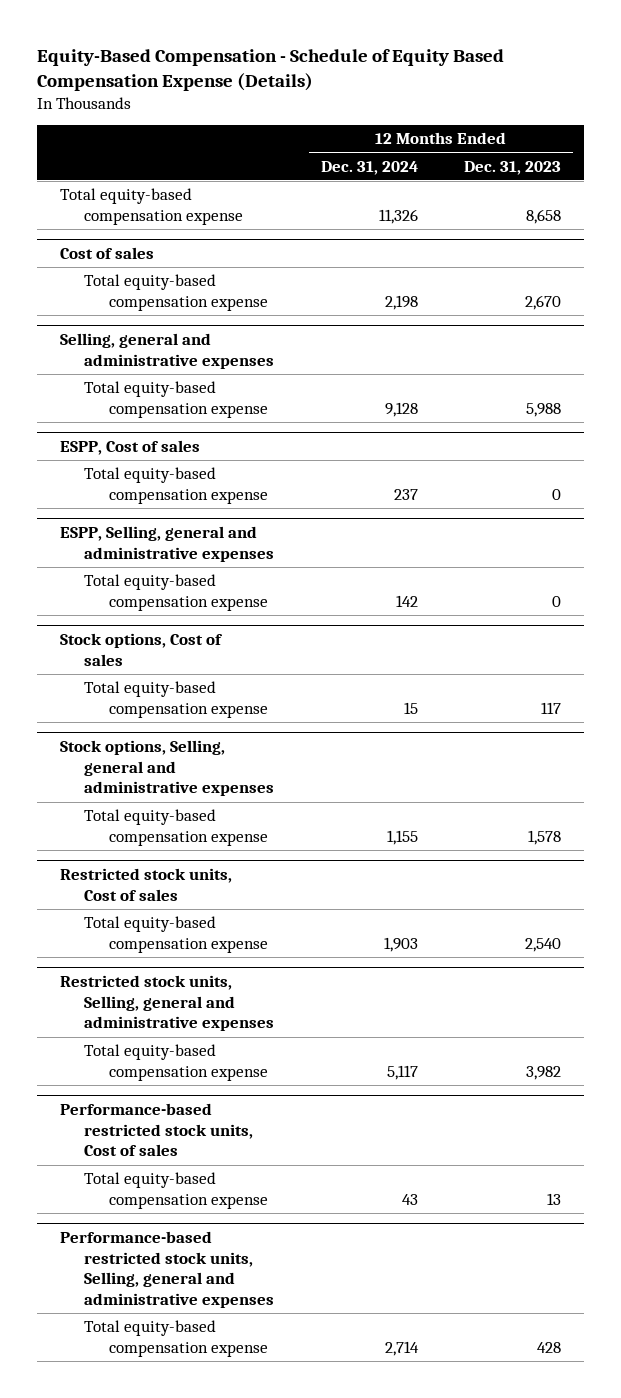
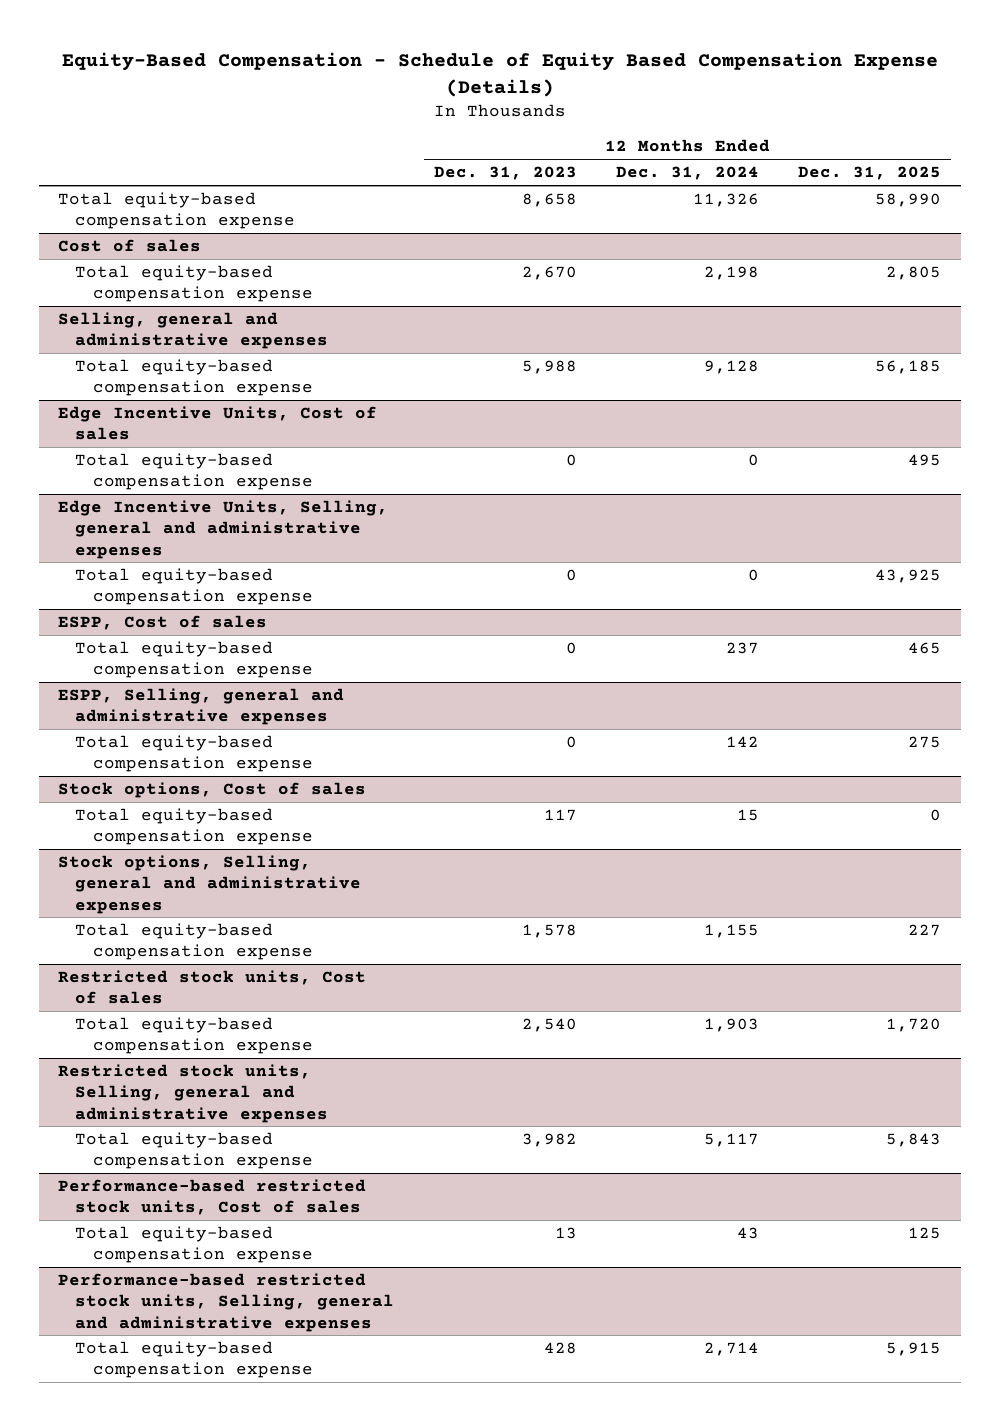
- | 12 Months Ended Dec. 31, 2024 | 12 Months Ended Dec. 31, 2023
+ | 12 Months Ended Dec. 31, 2023 | 12 Months Ended Dec. 31, 2024 | 12 Months Ended Dec. 31, 2025
+ Edge Incentive Units, Cost of sales
+ Total equity-based compensation expense | 0 | 0 | 495
+ Edge Incentive Units, Selling, general and administrative expenses
+ Total equity-based compensation expense | 0 | 0 | 43,925

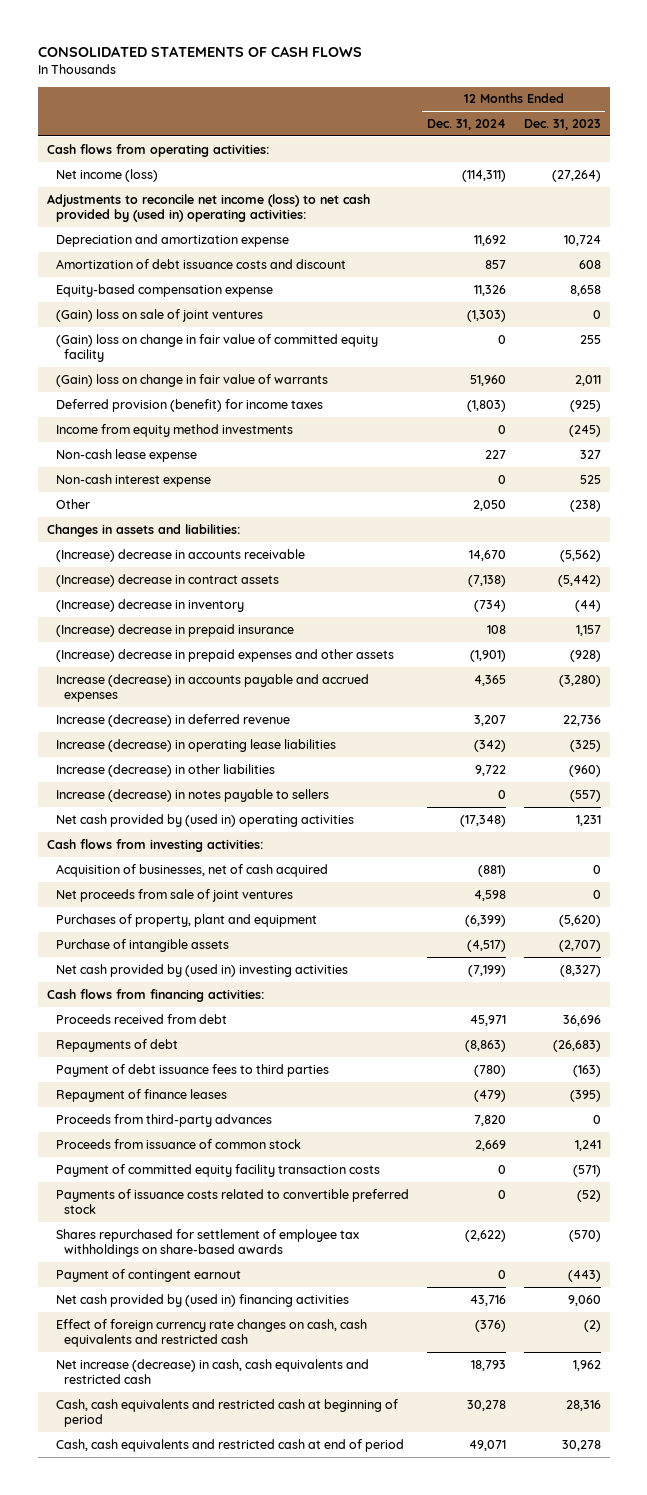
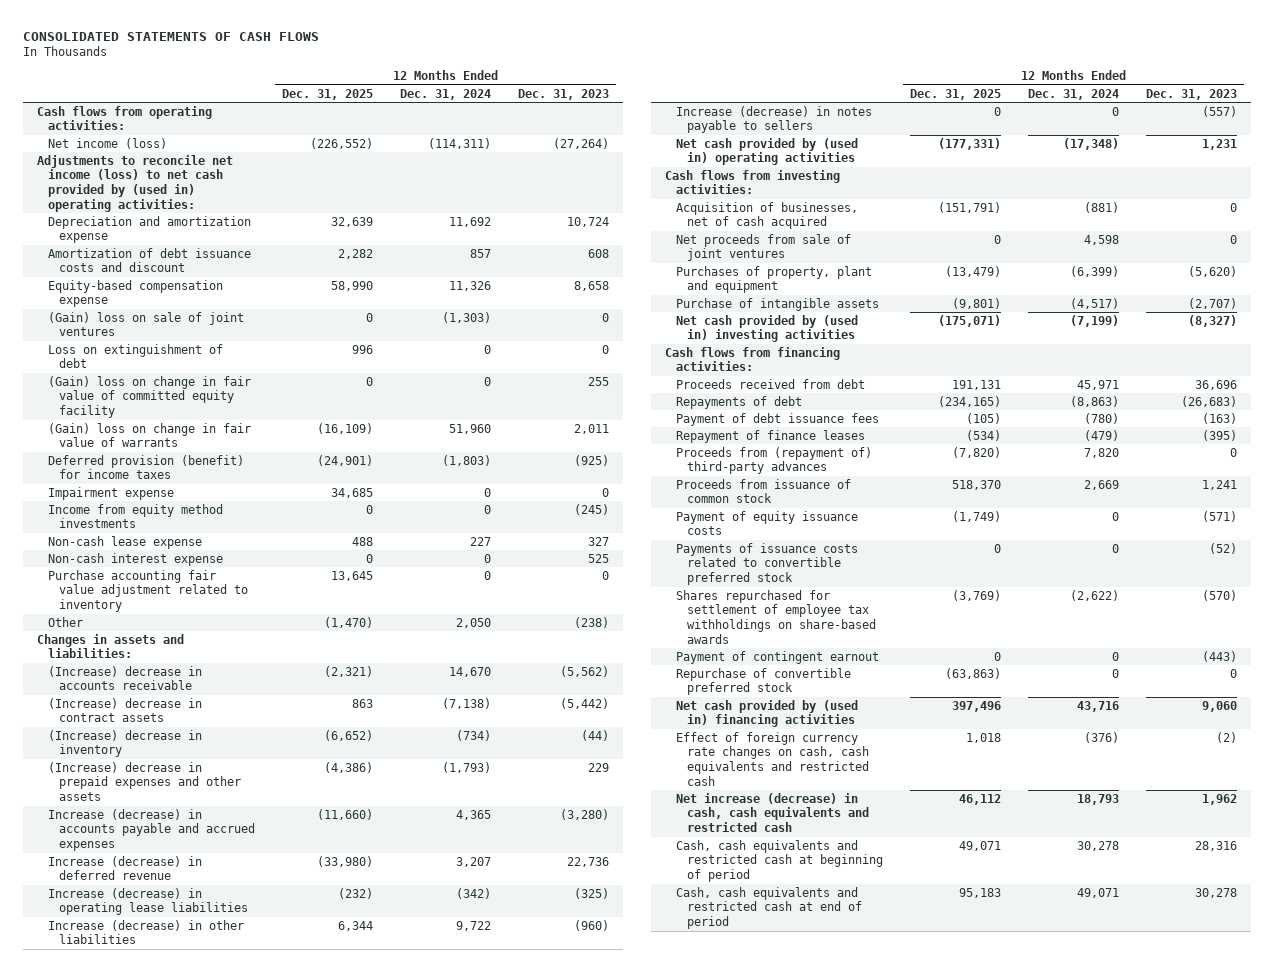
- | 12 Months Ended Dec. 31, 2024 | 12 Months Ended Dec. 31, 2023
+ | 12 Months Ended Dec. 31, 2025 | 12 Months Ended Dec. 31, 2024 | 12 Months Ended Dec. 31, 2023
+ Loss on extinguishment of debt | 996 | 0 | 0
+ Impairment expense | 34,685 | 0 | 0
+ Purchase accounting fair value adjustment related to inventory | 13,645 | 0 | 0
- (Increase) decrease in prepaid insurance | 108 | 1,157
- (Increase) decrease in prepaid expenses and other assets | (1,901) | (928)
+ (Increase) decrease in prepaid expenses and other assets | (4,386) | (1,793) | 229
- Payment of debt issuance fees to third parties | (780) | (163)
+ Payment of debt issuance fees | (105) | (780) | (163)
- Proceeds from third-party advances | 7,820 | 0
+ Proceeds from (repayment of) third-party advances | (7,820) | 7,820 | 0
- Payment of committed equity facility transaction costs | 0 | (571)
+ Payment of equity issuance costs | (1,749) | 0 | (571)
+ Repurchase of convertible preferred stock | (63,863) | 0 | 0

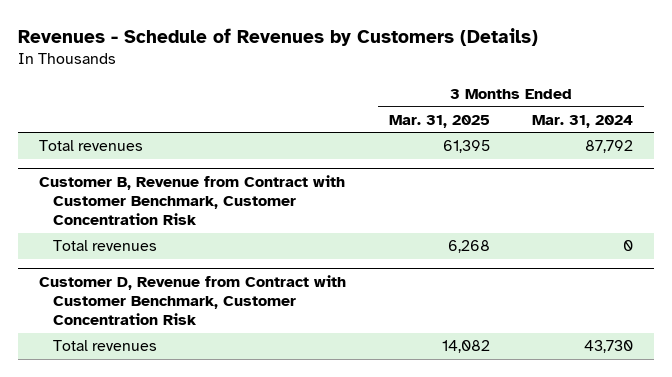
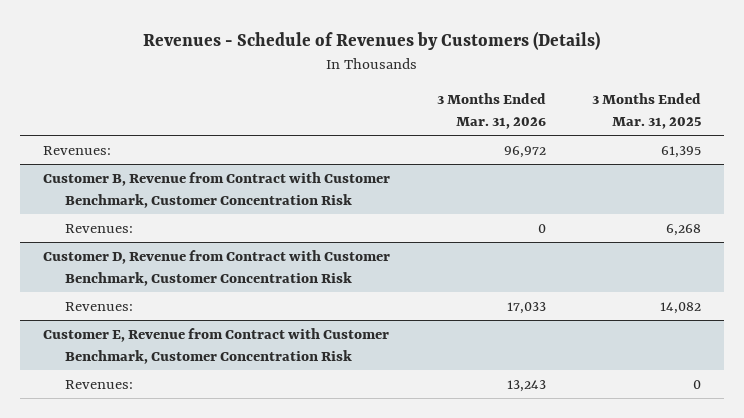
- | 3 Months Ended Mar. 31, 2025 | 3 Months Ended Mar. 31, 2024
+ | 3 Months Ended Mar. 31, 2026 | 3 Months Ended Mar. 31, 2025
- Total revenues | 61,395 | 87,792
+ Revenues: | 96,972 | 61,395
@ Customer B, Revenue from Contract with Customer Benchmark, Customer Concentration Risk
- Total revenues | 6,268 | 0
+ Revenues: | 0 | 6,268
@ Customer D, Revenue from Contract with Customer Benchmark, Customer Concentration Risk
- Total revenues | 14,082 | 43,730
+ Revenues: | 17,033 | 14,082
+ Customer E, Revenue from Contract with Customer Benchmark, Customer Concentration Risk
+ Revenues: | 13,243 | 0

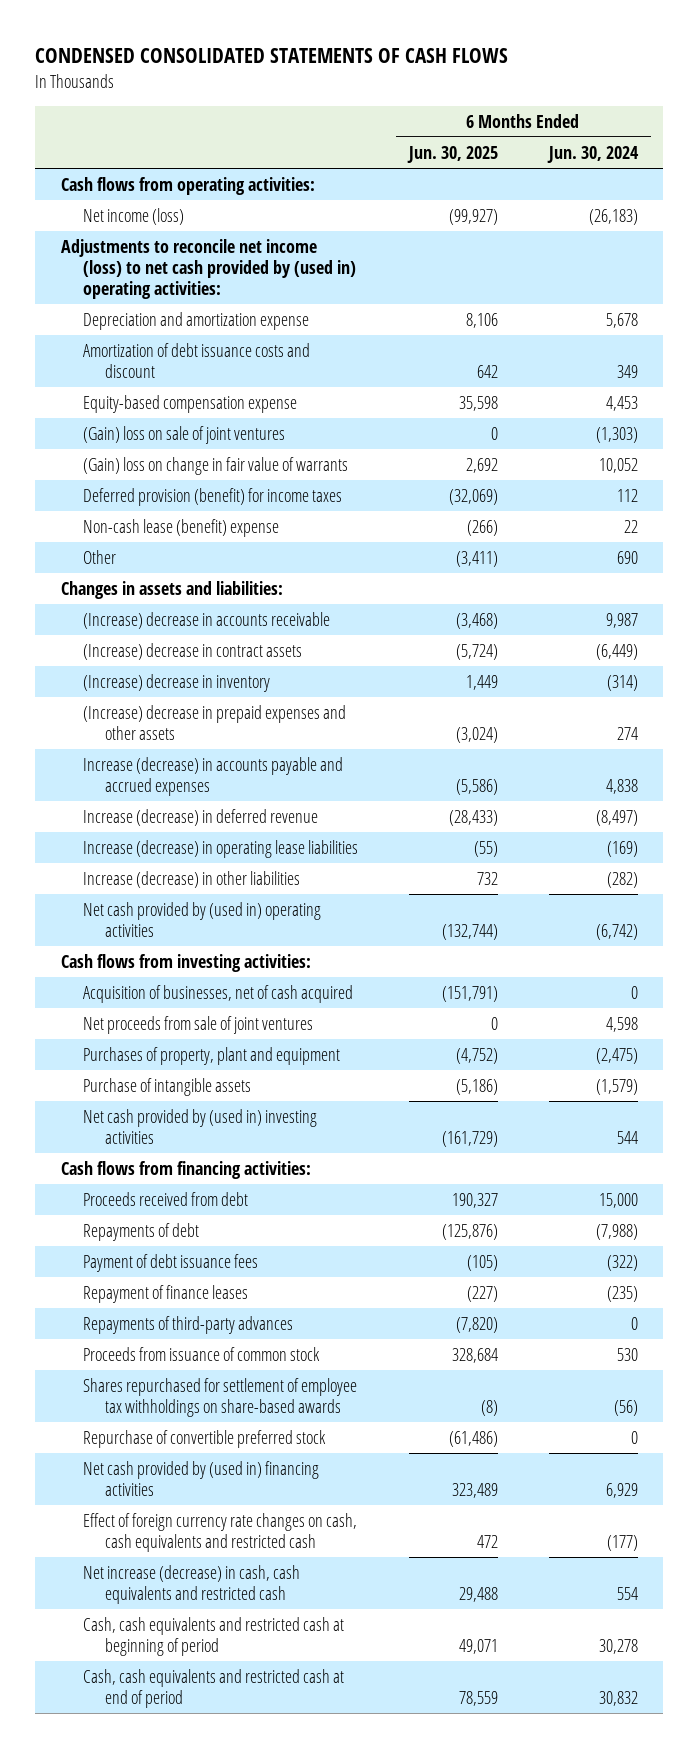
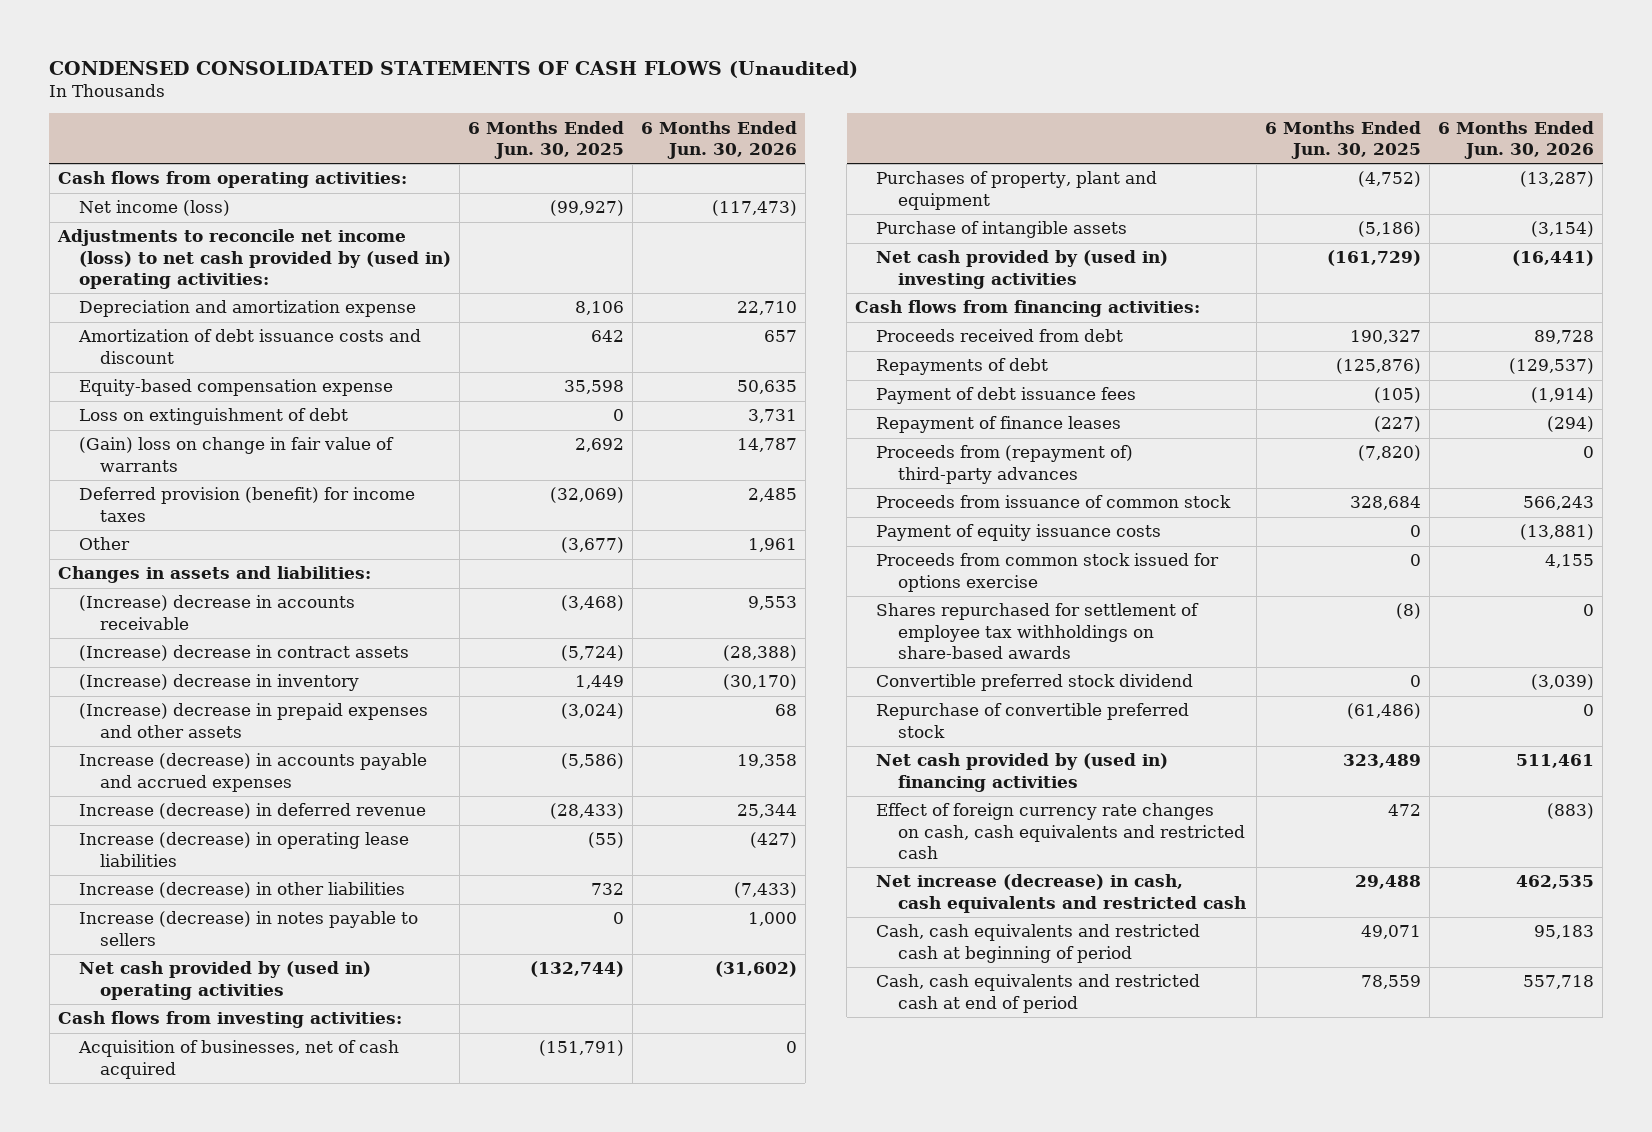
- CONDENSED CONSOLIDATED STATEMENTS OF CASH FLOWS
+ CONDENSED CONSOLIDATED STATEMENTS OF CASH FLOWS (Unaudited)
- | 6 Months Ended Jun. 30, 2025 | 6 Months Ended Jun. 30, 2024
+ | 6 Months Ended Jun. 30, 2025 | 6 Months Ended Jun. 30, 2026
- (Gain) loss on sale of joint ventures | 0 | (1,303)
+ Loss on extinguishment of debt | 0 | 3,731
- Non-cash lease (benefit) expense | (266) | 22
- Other | (3,411) | 690
+ Other | (3,677) | 1,961
+ Increase (decrease) in notes payable to sellers | 0 | 1,000
- Net proceeds from sale of joint ventures | 0 | 4,598
- Repayments of third-party advances | (7,820) | 0
+ Proceeds from (repayment of) third-party advances | (7,820) | 0
+ Payment of equity issuance costs | 0 | (13,881)
+ Proceeds from common stock issued for options exercise | 0 | 4,155
+ Convertible preferred stock dividend | 0 | (3,039)

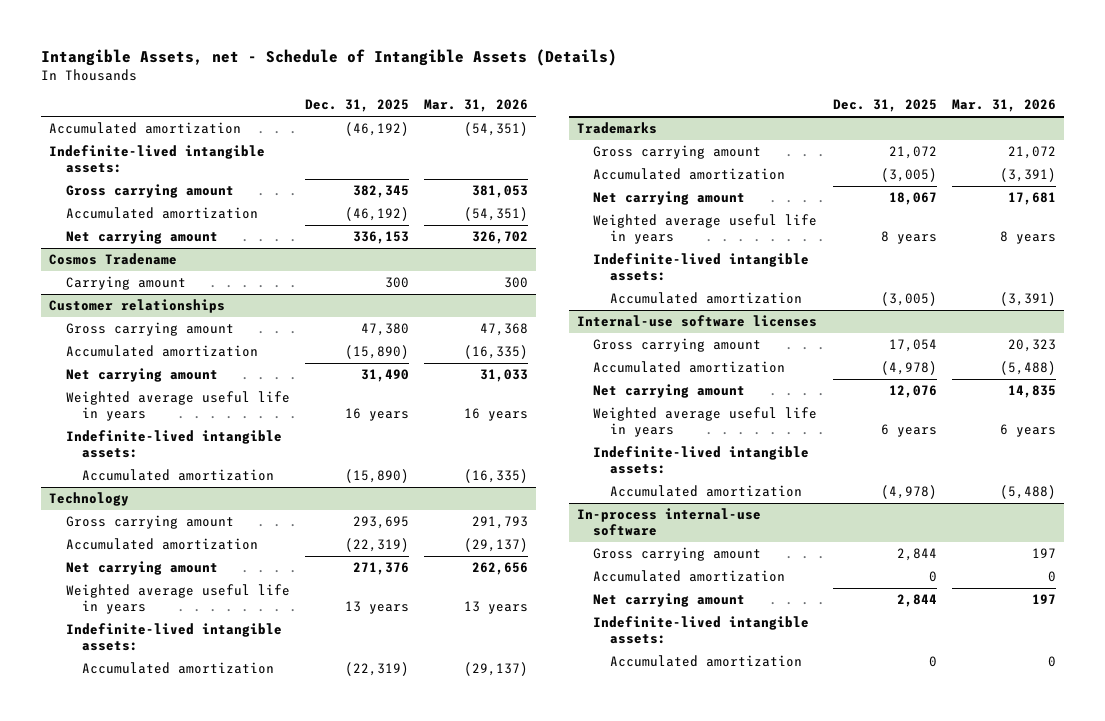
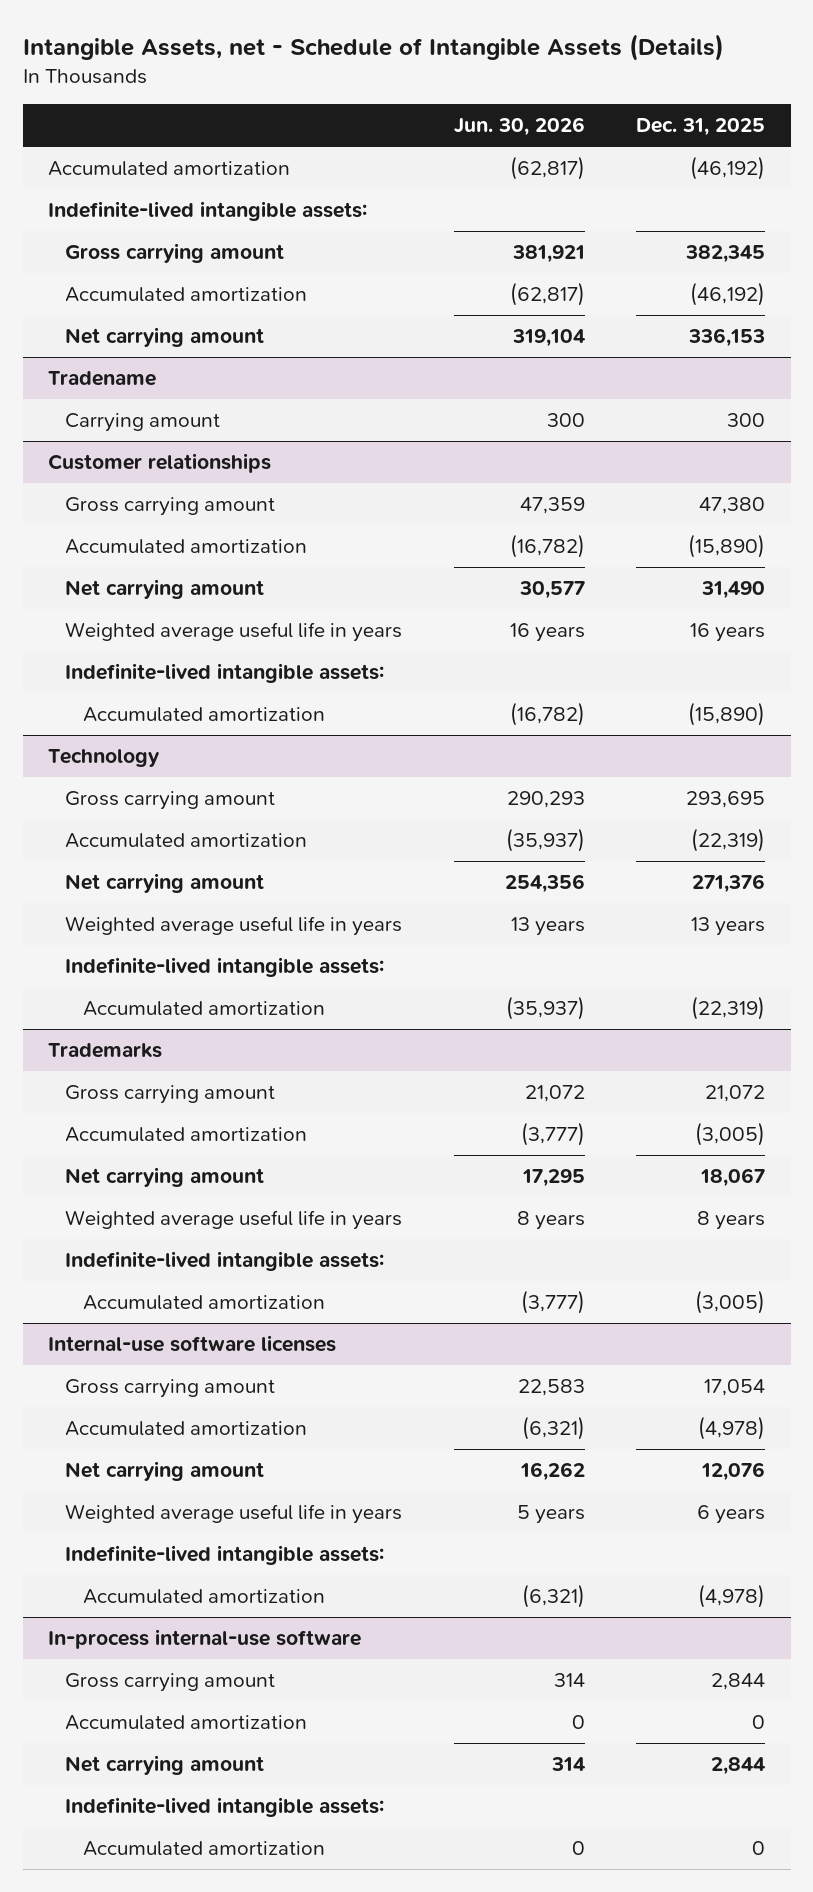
- | Dec. 31, 2025 | Mar. 31, 2026
+ | Jun. 30, 2026 | Dec. 31, 2025
- Cosmos Tradename
+ Tradename

